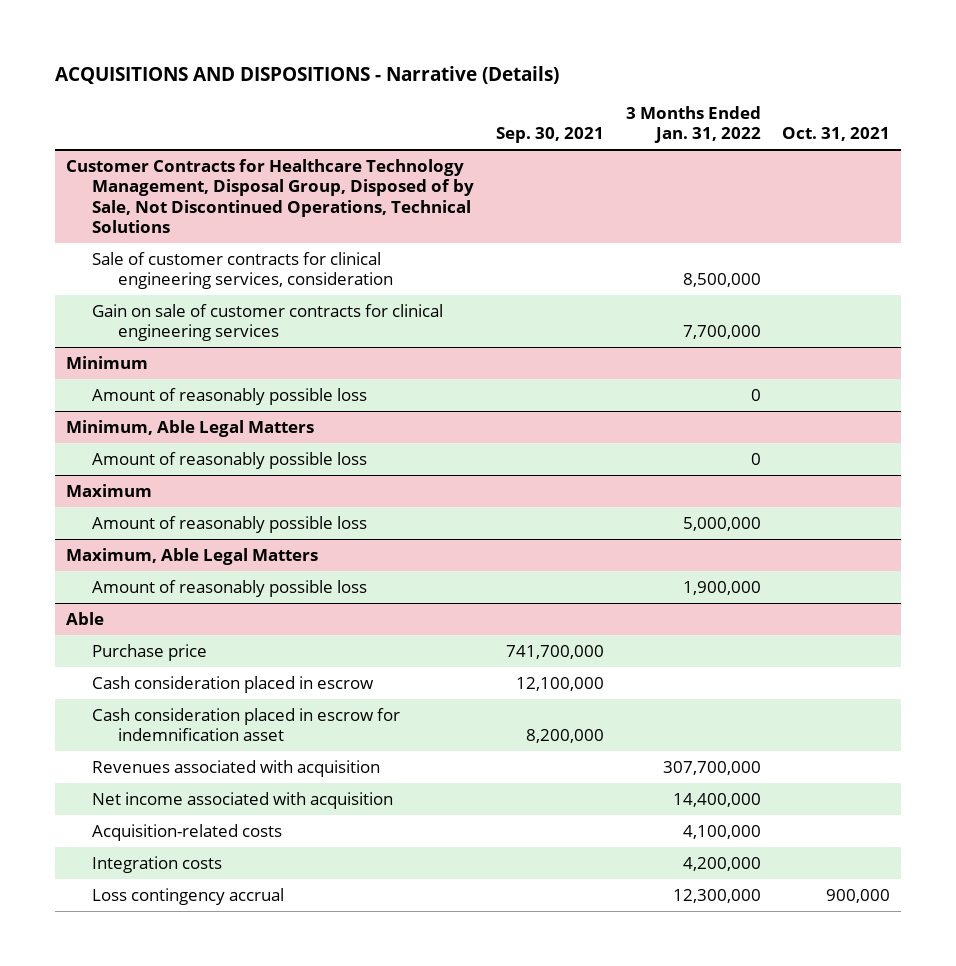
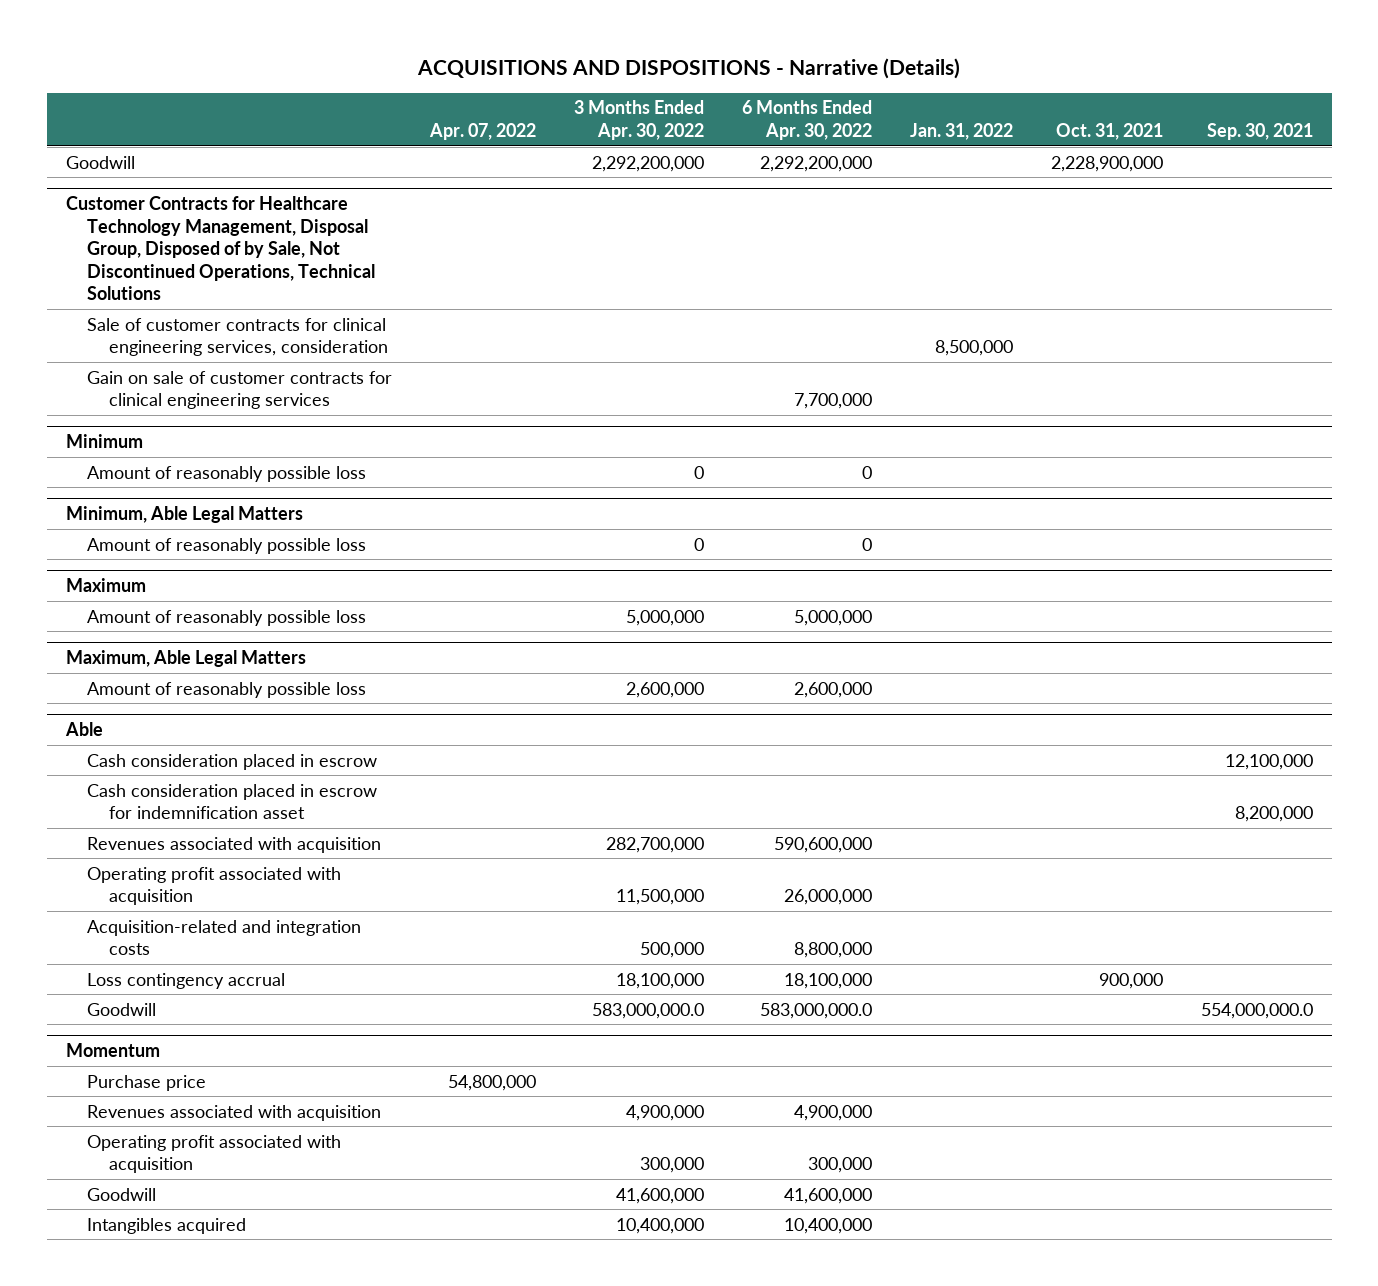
- | Sep. 30, 2021 | 3 Months Ended Jan. 31, 2022 | Oct. 31, 2021
+ | Apr. 07, 2022 | 3 Months Ended Apr. 30, 2022 | 6 Months Ended Apr. 30, 2022 | Jan. 31, 2022 | Oct. 31, 2021 | Sep. 30, 2021
+ Goodwill | | 2,292,200,000 | 2,292,200,000 | | 2,228,900,000 |
@ Able
- Purchase price | 741,700,000 | |
- Net income associated with acquisition | | 14,400,000 |
- Acquisition-related costs | | 4,100,000 |
- Integration costs | | 4,200,000 |
+ Operating profit associated with acquisition | | 11,500,000 | 26,000,000 | | |
+ Acquisition-related and integration costs | | 500,000 | 8,800,000 | | |
+ Goodwill | | 583,000,000.0 | 583,000,000.0 | | | 554,000,000.0
+ Momentum
+ Purchase price | 54,800,000 | | | | |
+ Revenues associated with acquisition | | 4,900,000 | 4,900,000 | | |
+ Operating profit associated with acquisition | | 300,000 | 300,000 | | |
+ Goodwill | | 41,600,000 | 41,600,000 | | |
+ Intangibles acquired | | 10,400,000 | 10,400,000 | | |

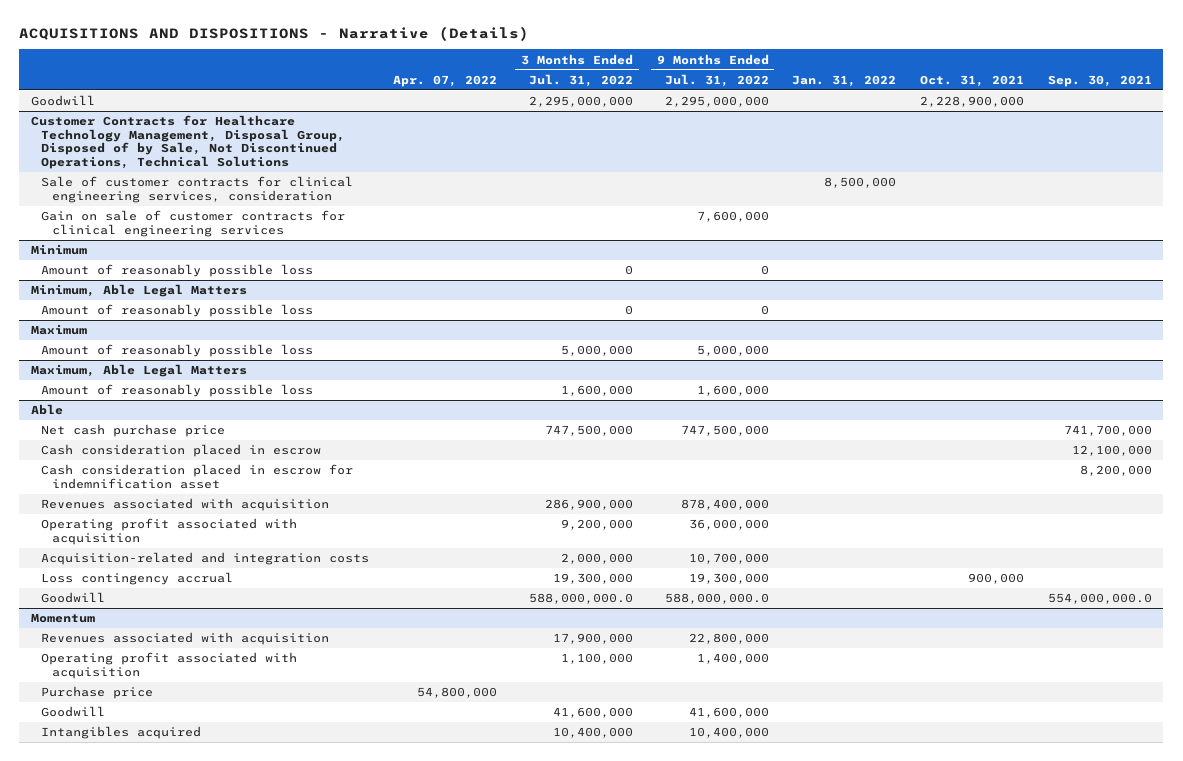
- | Apr. 07, 2022 | 3 Months Ended Apr. 30, 2022 | 6 Months Ended Apr. 30, 2022 | Jan. 31, 2022 | Oct. 31, 2021 | Sep. 30, 2021
+ | Apr. 07, 2022 | 3 Months Ended Jul. 31, 2022 | 9 Months Ended Jul. 31, 2022 | Jan. 31, 2022 | Oct. 31, 2021 | Sep. 30, 2021
@ Able
+ Net cash purchase price | | 747,500,000 | 747,500,000 | | | 741,700,000
@ Momentum
moved down: Purchase price | 54,800,000 | | | | |

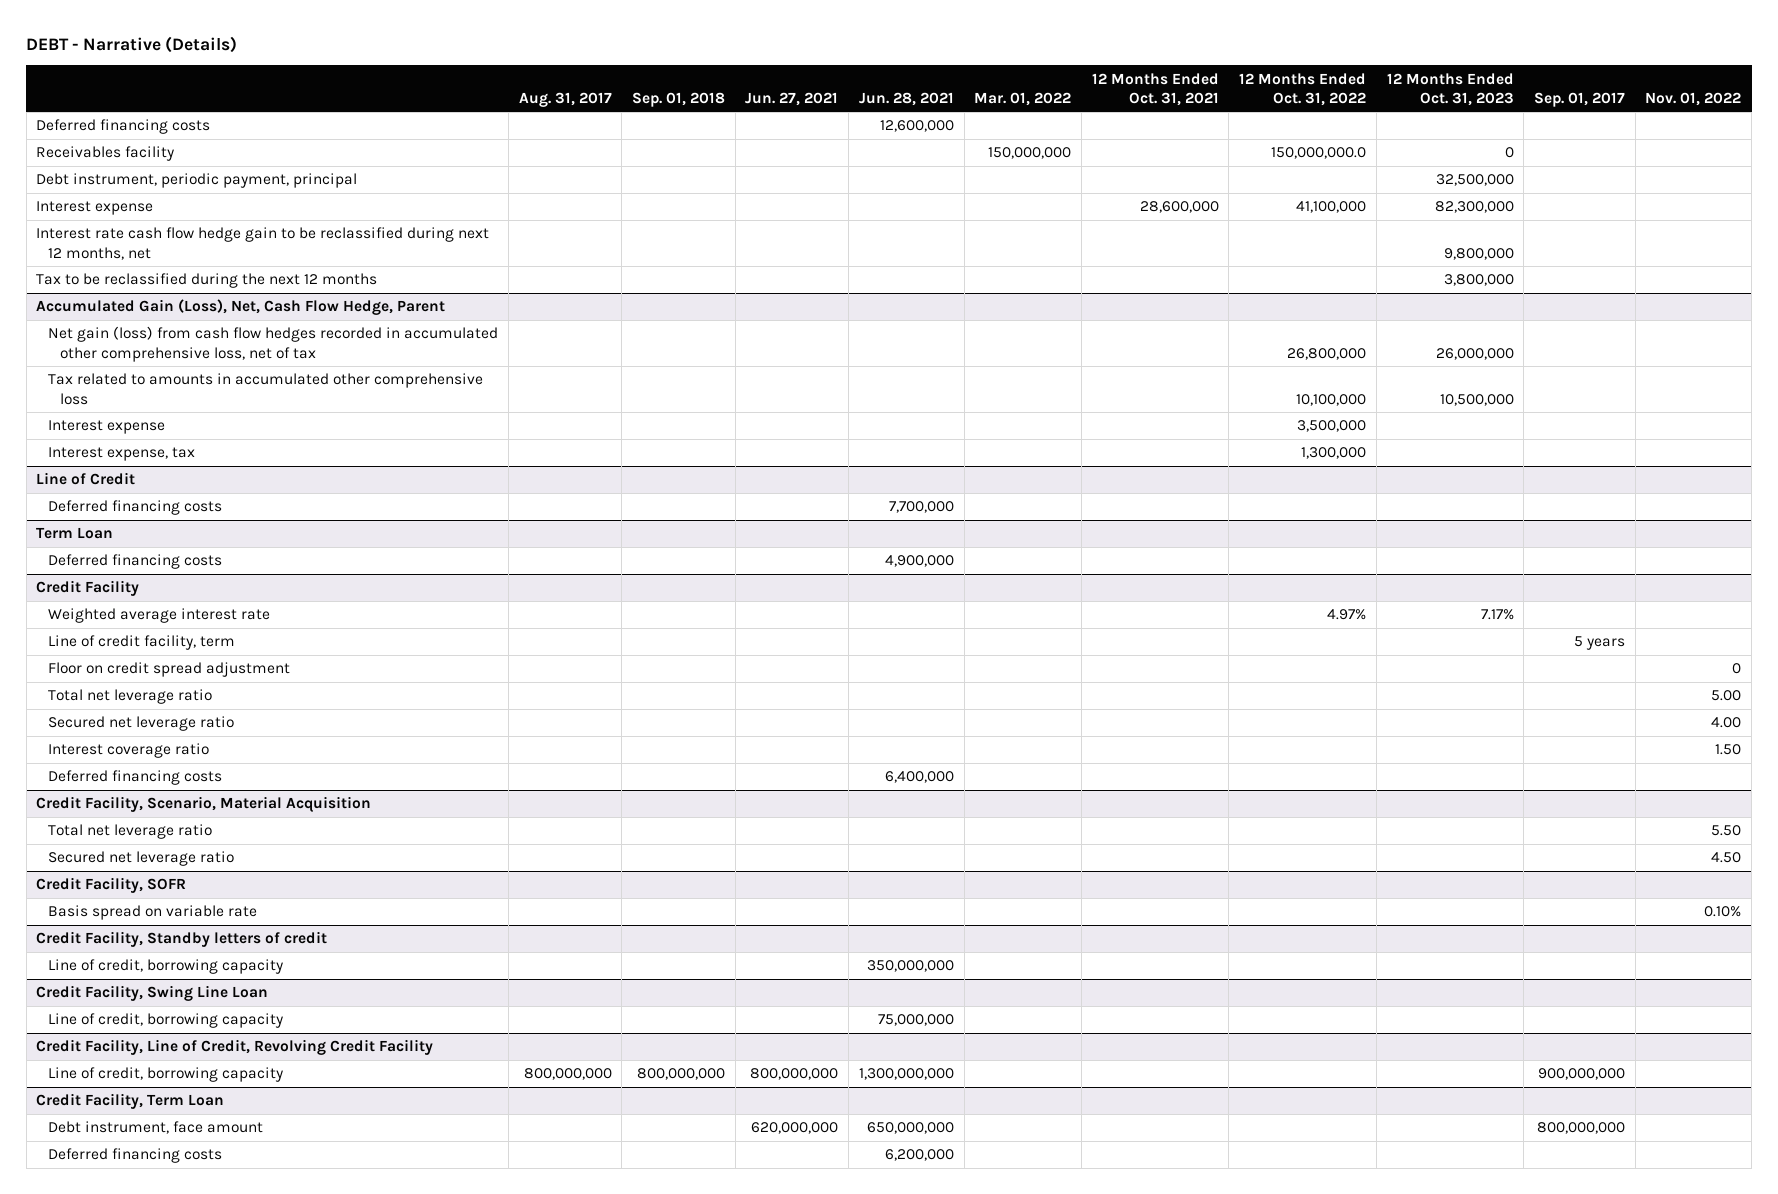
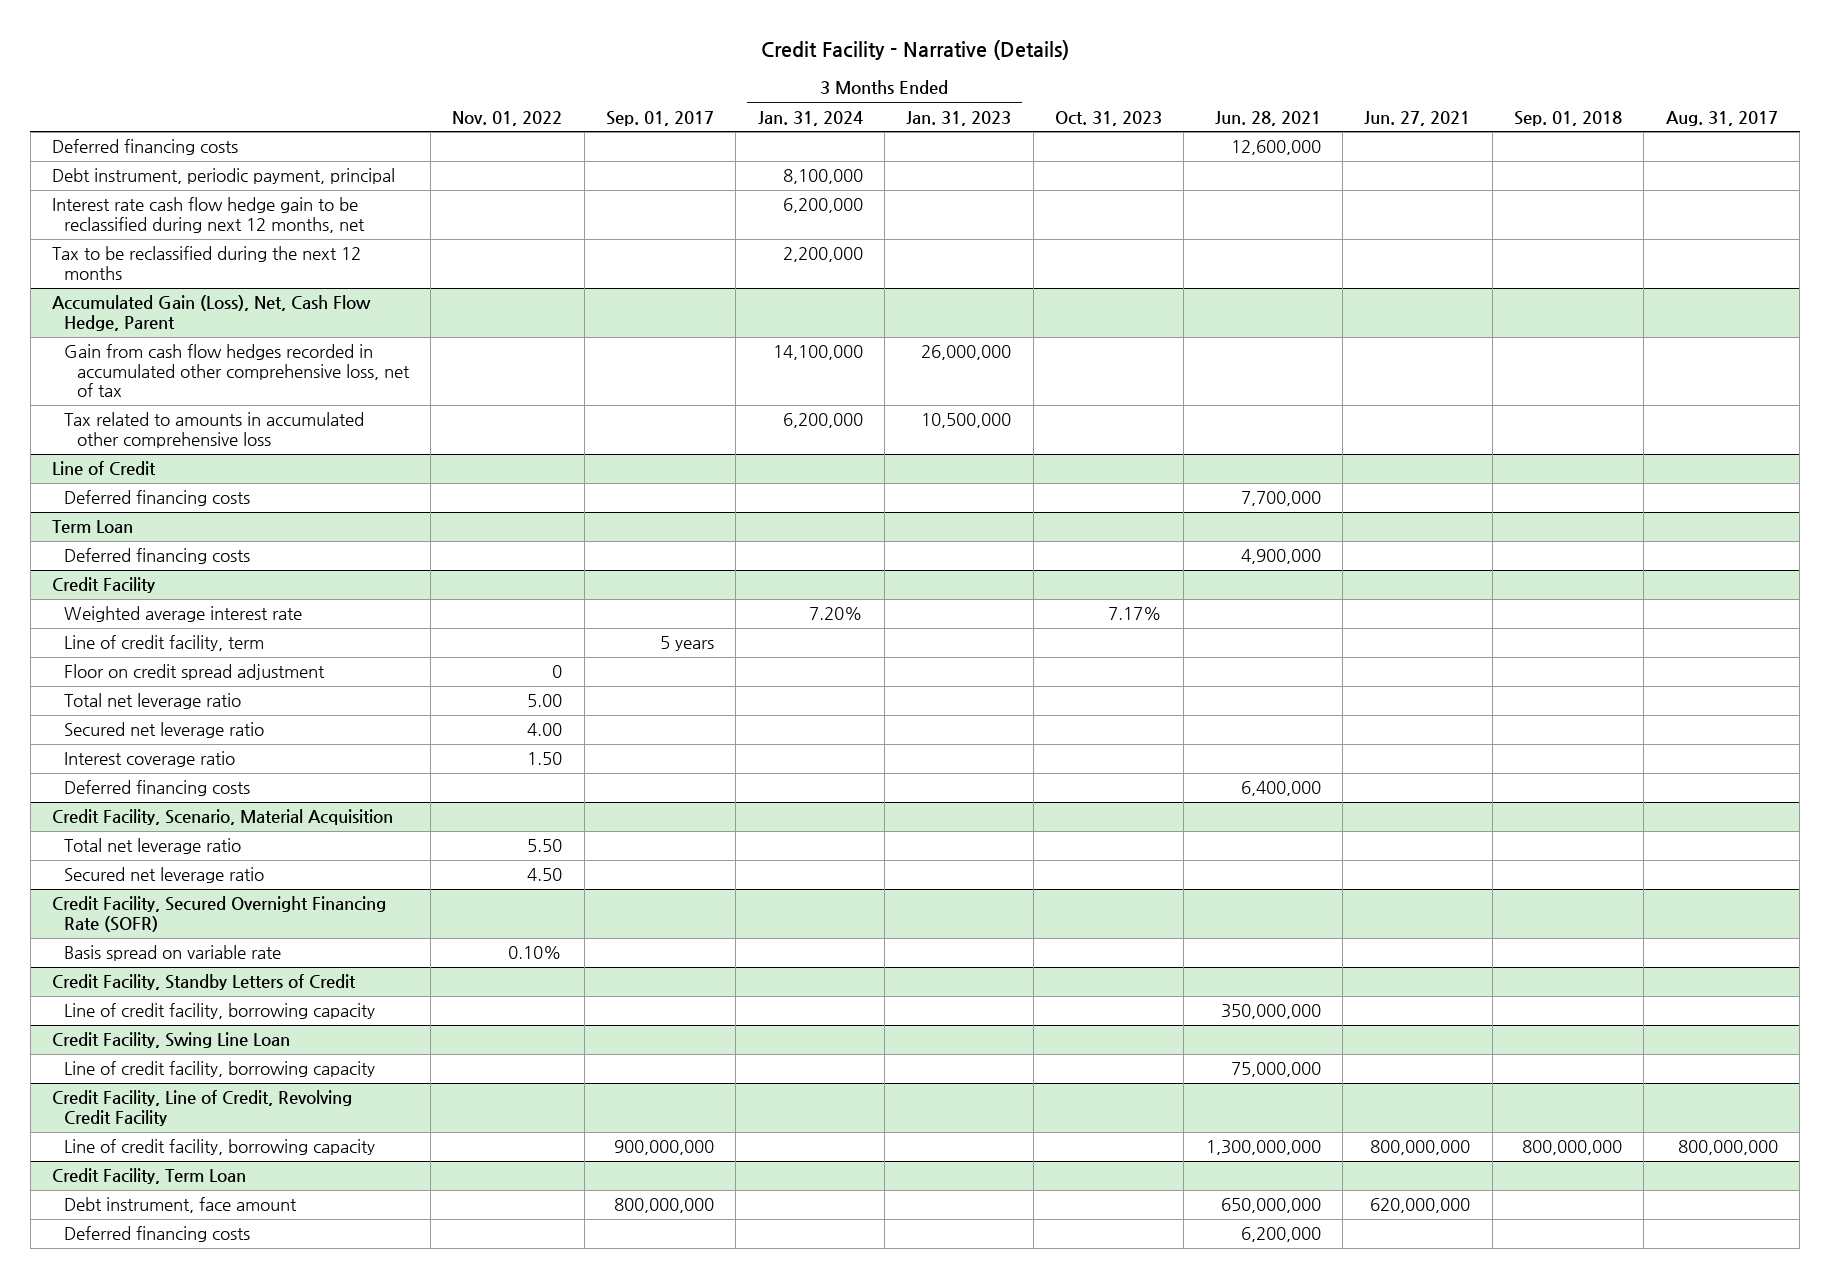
- DEBT - Narrative (Details)
+ Credit Facility - Narrative (Details)
- | Aug. 31, 2017 | Sep. 01, 2018 | Jun. 27, 2021 | Jun. 28, 2021 | Mar. 01, 2022 | 12 Months Ended Oct. 31, 2021 | 12 Months Ended Oct. 31, 2022 | 12 Months Ended Oct. 31, 2023 | Sep. 01, 2017 | Nov. 01, 2022
+ | Nov. 01, 2022 | Sep. 01, 2017 | 3 Months Ended Jan. 31, 2024 | 3 Months Ended Jan. 31, 2023 | Oct. 31, 2023 | Jun. 28, 2021 | Jun. 27, 2021 | Sep. 01, 2018 | Aug. 31, 2017
- Receivables facility | | | | | 150,000,000 | | 150,000,000.0 | 0 | |
- Interest expense | | | | | | 28,600,000 | 41,100,000 | 82,300,000 | |
@ Accumulated Gain (Loss), Net, Cash Flow Hedge, Parent
- Net gain (loss) from cash flow hedges recorded in accumulated other comprehensive loss, net of tax | | | | | | | 26,800,000 | 26,000,000 | |
+ Gain from cash flow hedges recorded in accumulated other comprehensive loss, net of tax | | | 14,100,000 | 26,000,000 | | | | |
- Interest expense | | | | | | | 3,500,000 | | |
- Interest expense, tax | | | | | | | 1,300,000 | | |
- Credit Facility, SOFR
+ Credit Facility, Secured Overnight Financing Rate (SOFR)
- Credit Facility, Standby letters of credit
- Line of credit, borrowing capacity | | | | 350,000,000 | | | | | |
+ Credit Facility, Standby Letters of Credit
+ Line of credit facility, borrowing capacity | | | | | | 350,000,000 | | |
@ Credit Facility, Swing Line Loan
- Line of credit, borrowing capacity | | | | 75,000,000 | | | | | |
+ Line of credit facility, borrowing capacity | | | | | | 75,000,000 | | |
@ Credit Facility, Line of Credit, Revolving Credit Facility
- Line of credit, borrowing capacity | 800,000,000 | 800,000,000 | 800,000,000 | 1,300,000,000 | | | | | 900,000,000 |
+ Line of credit facility, borrowing capacity | | 900,000,000 | | | | 1,300,000,000 | 800,000,000 | 800,000,000 | 800,000,000

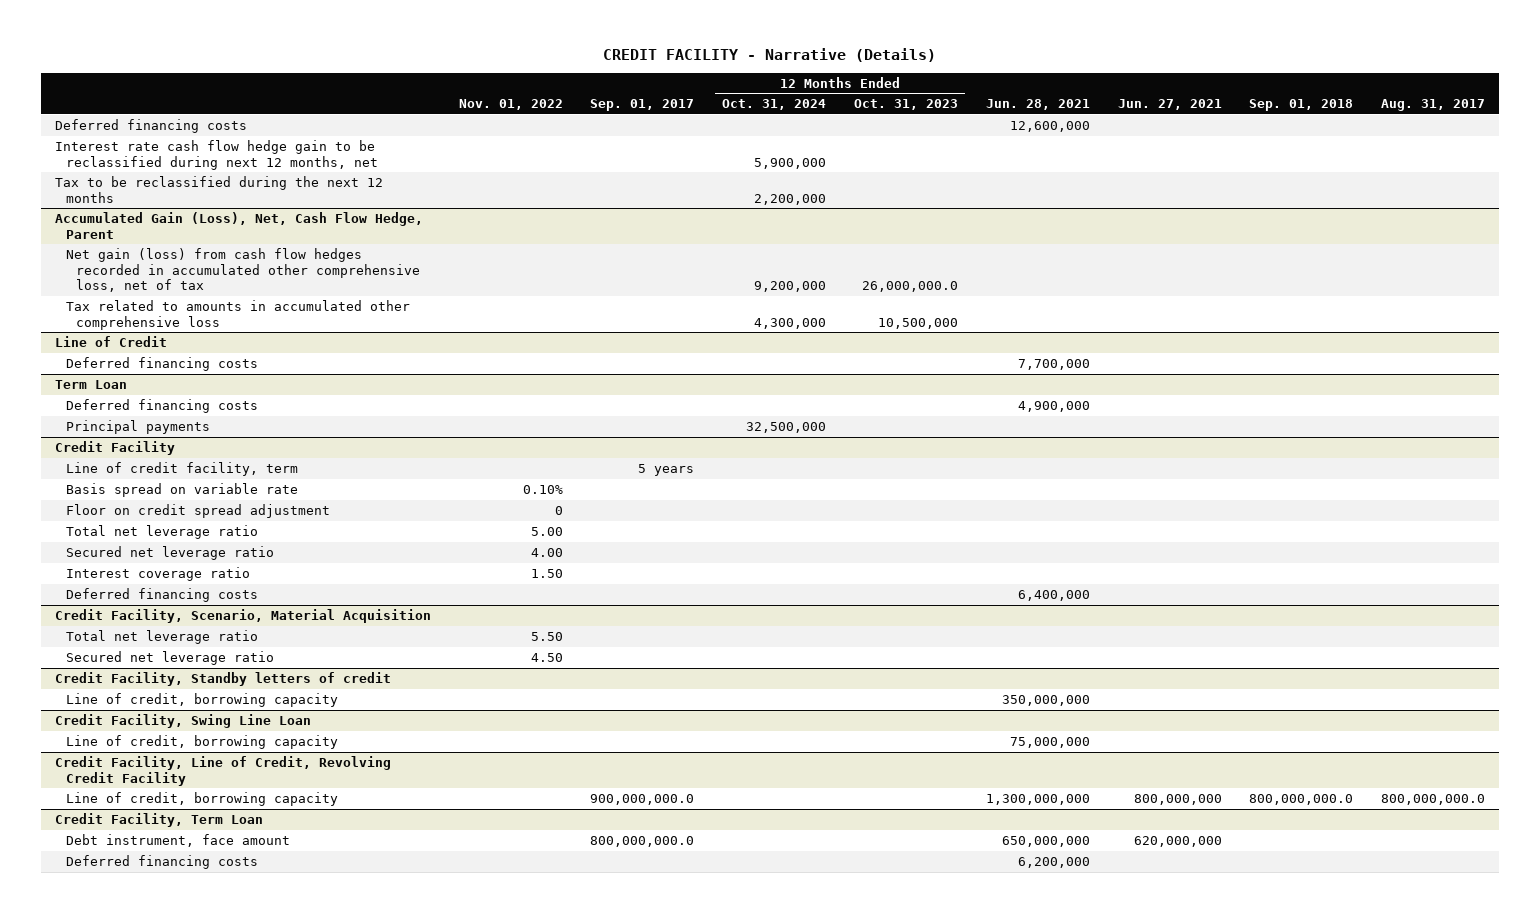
- Credit Facility - Narrative (Details)
+ CREDIT FACILITY - Narrative (Details)
- | Nov. 01, 2022 | Sep. 01, 2017 | 3 Months Ended Jan. 31, 2024 | 3 Months Ended Jan. 31, 2023 | Oct. 31, 2023 | Jun. 28, 2021 | Jun. 27, 2021 | Sep. 01, 2018 | Aug. 31, 2017
+ | Nov. 01, 2022 | Sep. 01, 2017 | 12 Months Ended Oct. 31, 2024 | 12 Months Ended Oct. 31, 2023 | Jun. 28, 2021 | Jun. 27, 2021 | Sep. 01, 2018 | Aug. 31, 2017
- Debt instrument, periodic payment, principal | | | 8,100,000 | | | | | |
@ Accumulated Gain (Loss), Net, Cash Flow Hedge, Parent
- Gain from cash flow hedges recorded in accumulated other comprehensive loss, net of tax | | | 14,100,000 | 26,000,000 | | | | |
+ Net gain (loss) from cash flow hedges recorded in accumulated other comprehensive loss, net of tax | | | 9,200,000 | 26,000,000.0 | | | |
@ Term Loan
+ Principal payments | | | 32,500,000 | | | | |
@ Credit Facility
- Weighted average interest rate | | | 7.20% | | 7.17% | | | |
+ Basis spread on variable rate | 0.10% | | | | | | |
- Credit Facility, Secured Overnight Financing Rate (SOFR)
- Basis spread on variable rate | 0.10% | | | | | | | |
- Credit Facility, Standby Letters of Credit
- Line of credit facility, borrowing capacity | | | | | | 350,000,000 | | |
+ Credit Facility, Standby letters of credit
+ Line of credit, borrowing capacity | | | | | 350,000,000 | | |
@ Credit Facility, Swing Line Loan
- Line of credit facility, borrowing capacity | | | | | | 75,000,000 | | |
+ Line of credit, borrowing capacity | | | | | 75,000,000 | | |
@ Credit Facility, Line of Credit, Revolving Credit Facility
- Line of credit facility, borrowing capacity | | 900,000,000 | | | | 1,300,000,000 | 800,000,000 | 800,000,000 | 800,000,000
+ Line of credit, borrowing capacity | | 900,000,000.0 | | | 1,300,000,000 | 800,000,000 | 800,000,000.0 | 800,000,000.0
@ Credit Facility, Term Loan
- Debt instrument, face amount | | 800,000,000 | | | | 650,000,000 | 620,000,000 | |
+ Debt instrument, face amount | | 800,000,000.0 | | | 650,000,000 | 620,000,000 | |

